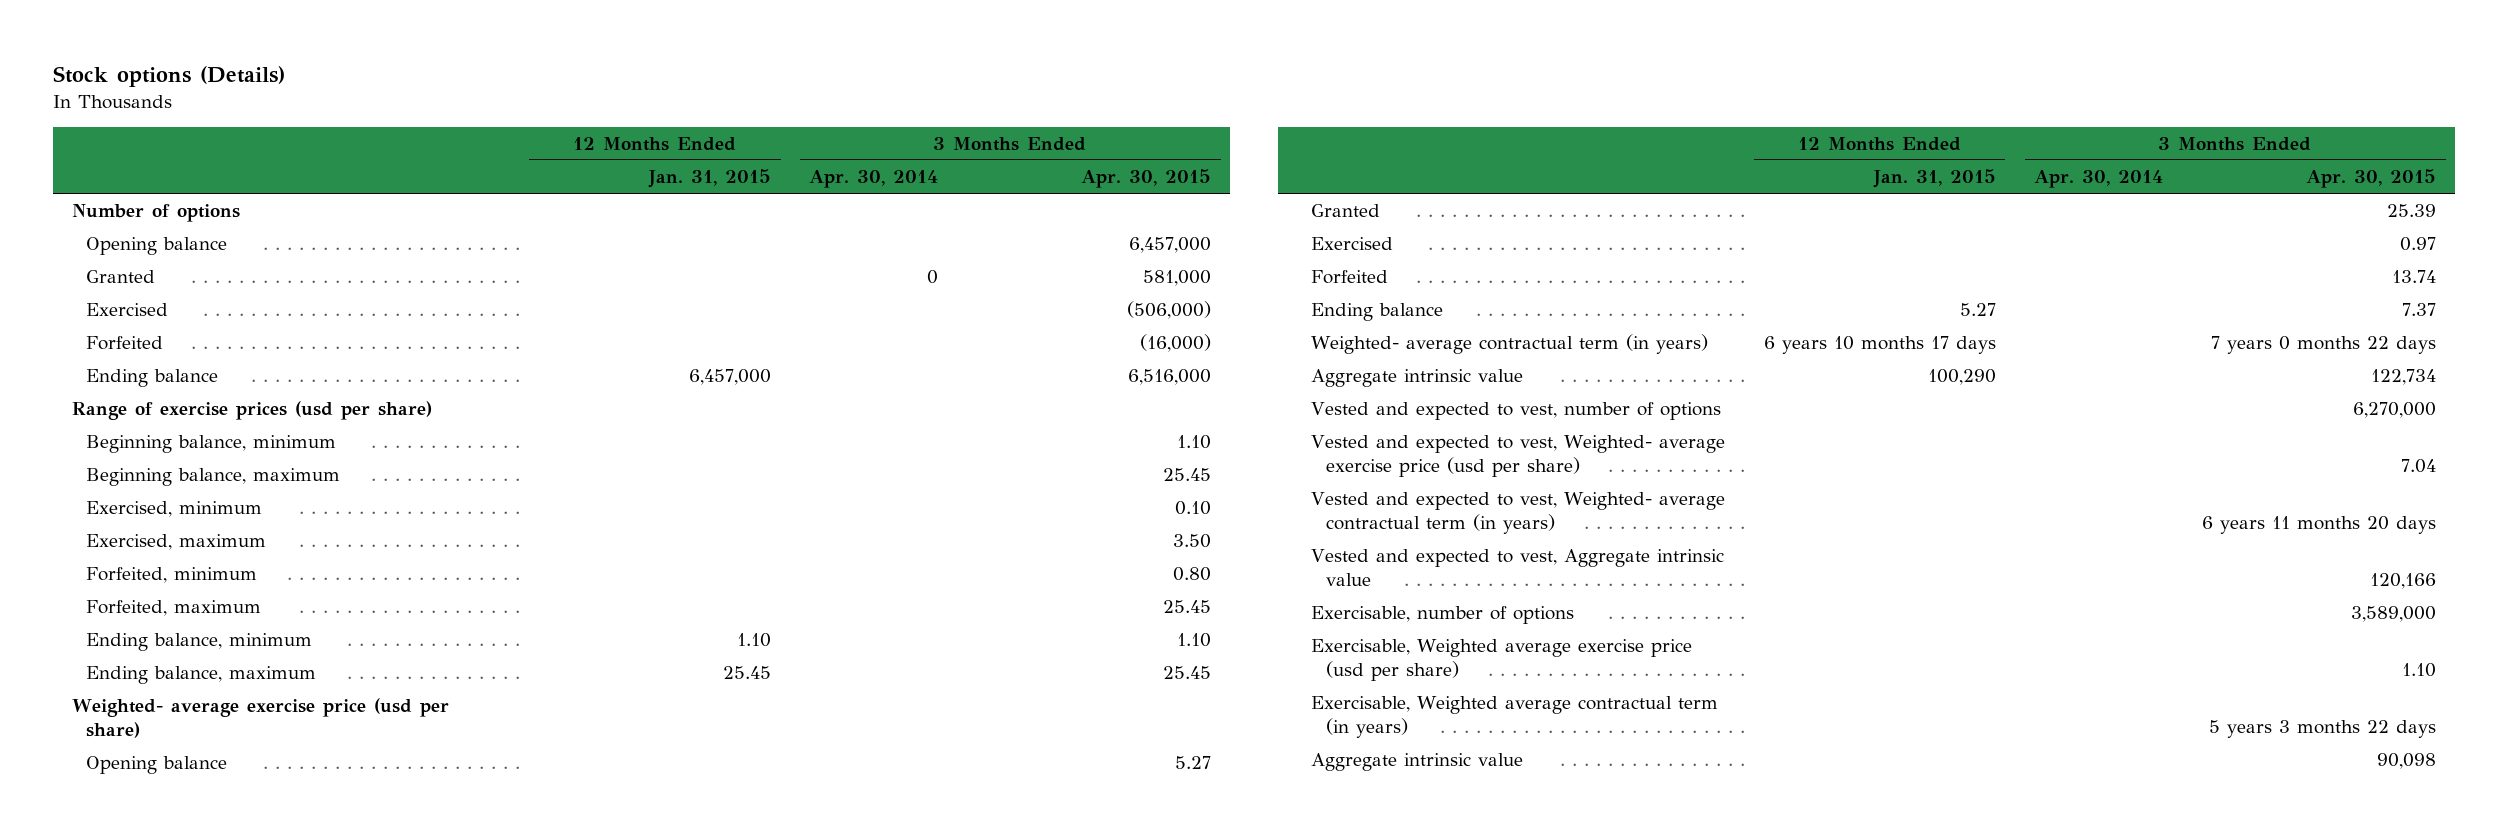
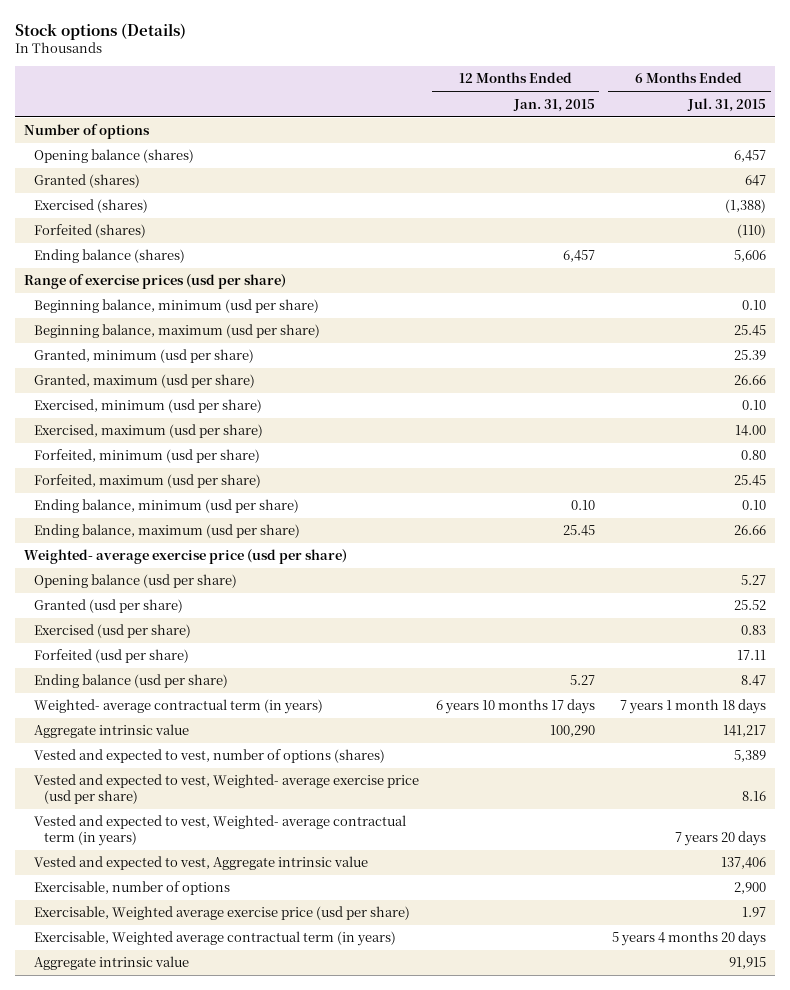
- | 12 Months Ended Jan. 31, 2015 | 3 Months Ended Apr. 30, 2014 | 3 Months Ended Apr. 30, 2015
+ | 12 Months Ended Jan. 31, 2015 | 6 Months Ended Jul. 31, 2015
- Opening balance | | | 6,457,000
- Granted | | 0 | 581,000
- Exercised | | | (506,000)
- Forfeited | | | (16,000)
- Ending balance | 6,457,000 | | 6,516,000
+ Opening balance (shares) | | 6,457
+ Granted (shares) | | 647
+ Exercised (shares) | | (1,388)
+ Forfeited (shares) | | (110)
+ Ending balance (shares) | 6,457 | 5,606
- Beginning balance, minimum | | | 1.10
- Beginning balance, maximum | | | 25.45
- Exercised, minimum | | | 0.10
- Exercised, maximum | | | 3.50
- Forfeited, minimum | | | 0.80
- Forfeited, maximum | | | 25.45
- Ending balance, minimum | 1.10 | | 1.10
- Ending balance, maximum | 25.45 | | 25.45
+ Beginning balance, minimum (usd per share) | | 0.10
+ Beginning balance, maximum (usd per share) | | 25.45
+ Granted, minimum (usd per share) | | 25.39
+ Granted, maximum (usd per share) | | 26.66
+ Exercised, minimum (usd per share) | | 0.10
+ Exercised, maximum (usd per share) | | 14.00
+ Forfeited, minimum (usd per share) | | 0.80
+ Forfeited, maximum (usd per share) | | 25.45
+ Ending balance, minimum (usd per share) | 0.10 | 0.10
+ Ending balance, maximum (usd per share) | 25.45 | 26.66
- Opening balance | | | 5.27
- Granted | | | 25.39
- Exercised | | | 0.97
- Forfeited | | | 13.74
- Ending balance | 5.27 | | 7.37
+ Opening balance (usd per share) | | 5.27
+ Granted (usd per share) | | 25.52
+ Exercised (usd per share) | | 0.83
+ Forfeited (usd per share) | | 17.11
+ Ending balance (usd per share) | 5.27 | 8.47
- Vested and expected to vest, number of options | | | 6,270,000
+ Vested and expected to vest, number of options (shares) | | 5,389

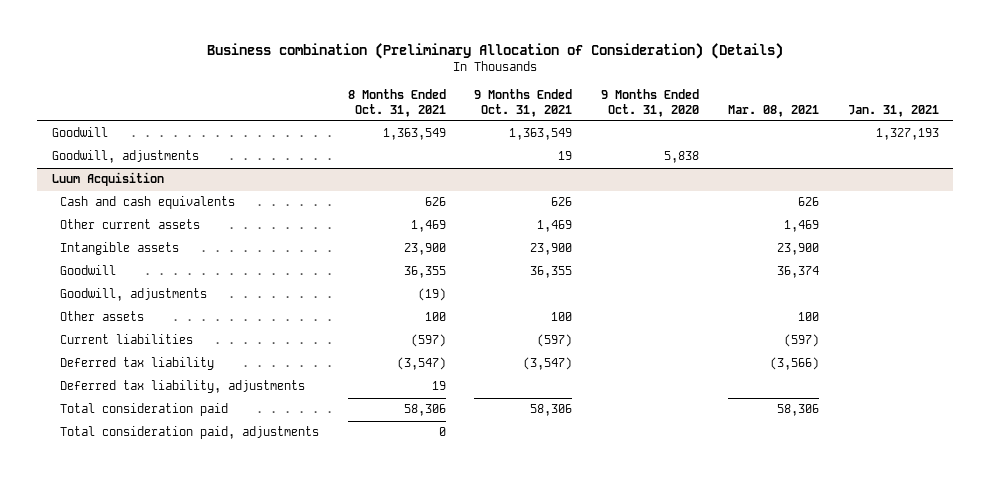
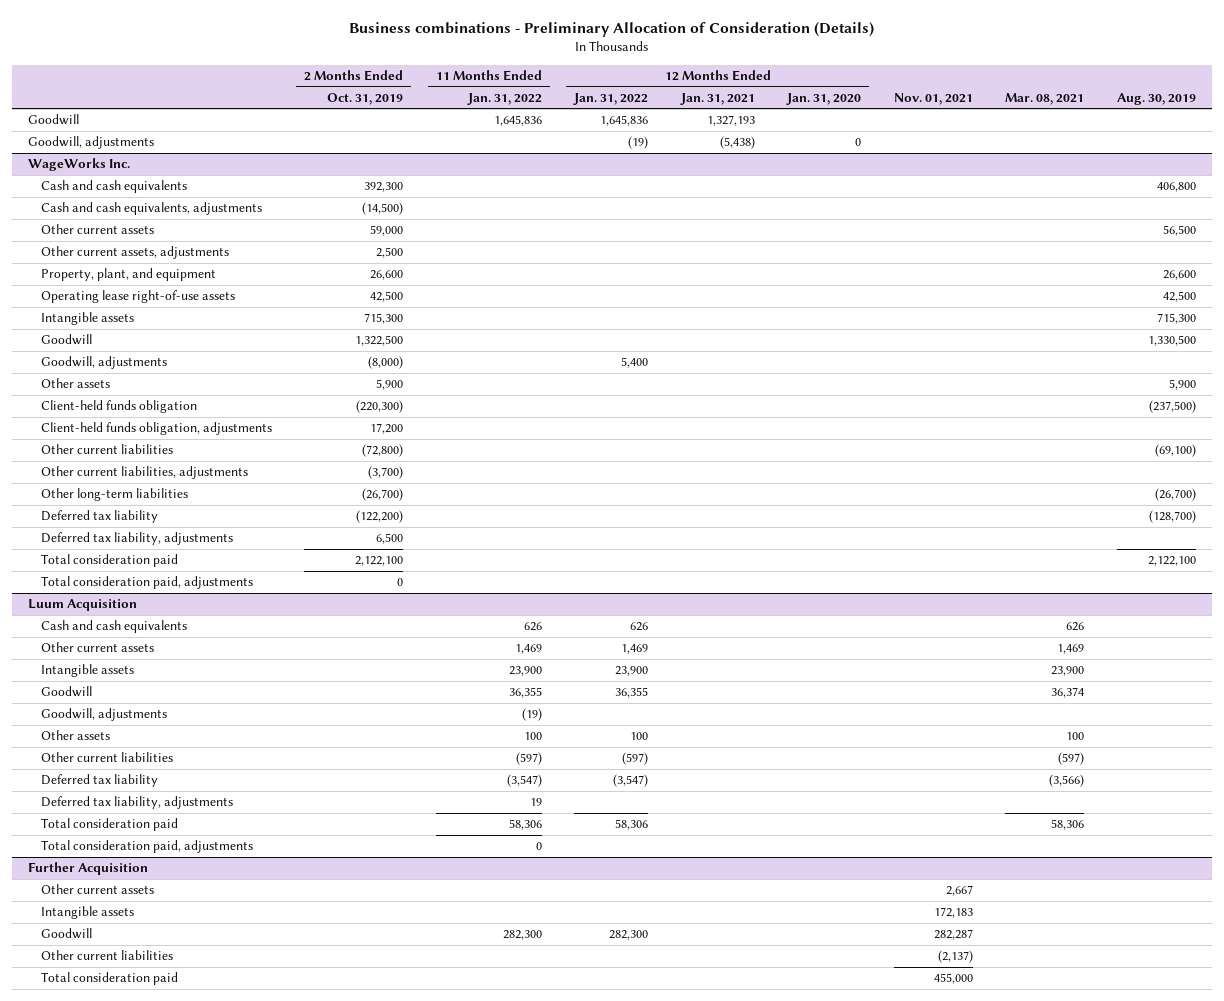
- Business combination (Preliminary Allocation of Consideration) (Details)
+ Business combinations - Preliminary Allocation of Consideration (Details)
- | 8 Months Ended Oct. 31, 2021 | 9 Months Ended Oct. 31, 2021 | 9 Months Ended Oct. 31, 2020 | Mar. 08, 2021 | Jan. 31, 2021
+ | 2 Months Ended Oct. 31, 2019 | 11 Months Ended Jan. 31, 2022 | 12 Months Ended Jan. 31, 2022 | 12 Months Ended Jan. 31, 2021 | 12 Months Ended Jan. 31, 2020 | Nov. 01, 2021 | Mar. 08, 2021 | Aug. 30, 2019
+ WageWorks Inc.
+ Cash and cash equivalents | 392,300 | | | | | | | 406,800
+ Cash and cash equivalents, adjustments | (14,500) | | | | | | |
+ Other current assets | 59,000 | | | | | | | 56,500
+ Other current assets, adjustments | 2,500 | | | | | | |
+ Property, plant, and equipment | 26,600 | | | | | | | 26,600
+ Operating lease right-of-use assets | 42,500 | | | | | | | 42,500
+ Intangible assets | 715,300 | | | | | | | 715,300
+ Goodwill | 1,322,500 | | | | | | | 1,330,500
+ Goodwill, adjustments | (8,000) | | 5,400 | | | | |
+ Other assets | 5,900 | | | | | | | 5,900
+ Client-held funds obligation | (220,300) | | | | | | | (237,500)
+ Client-held funds obligation, adjustments | 17,200 | | | | | | |
+ Other current liabilities | (72,800) | | | | | | | (69,100)
+ Other current liabilities, adjustments | (3,700) | | | | | | |
+ Other long-term liabilities | (26,700) | | | | | | | (26,700)
+ Deferred tax liability | (122,200) | | | | | | | (128,700)
+ Deferred tax liability, adjustments | 6,500 | | | | | | |
+ Total consideration paid | 2,122,100 | | | | | | | 2,122,100
+ Total consideration paid, adjustments | 0 | | | | | | |
@ Luum Acquisition
- Current liabilities | (597) | (597) | | (597) |
+ Other current liabilities | | (597) | (597) | | | | (597) |
+ Further Acquisition
+ Other current assets | | | | | | 2,667 | |
+ Intangible assets | | | | | | 172,183 | |
+ Goodwill | | 282,300 | 282,300 | | | 282,287 | |
+ Other current liabilities | | | | | | (2,137) | |
+ Total consideration paid | | | | | | 455,000 | |

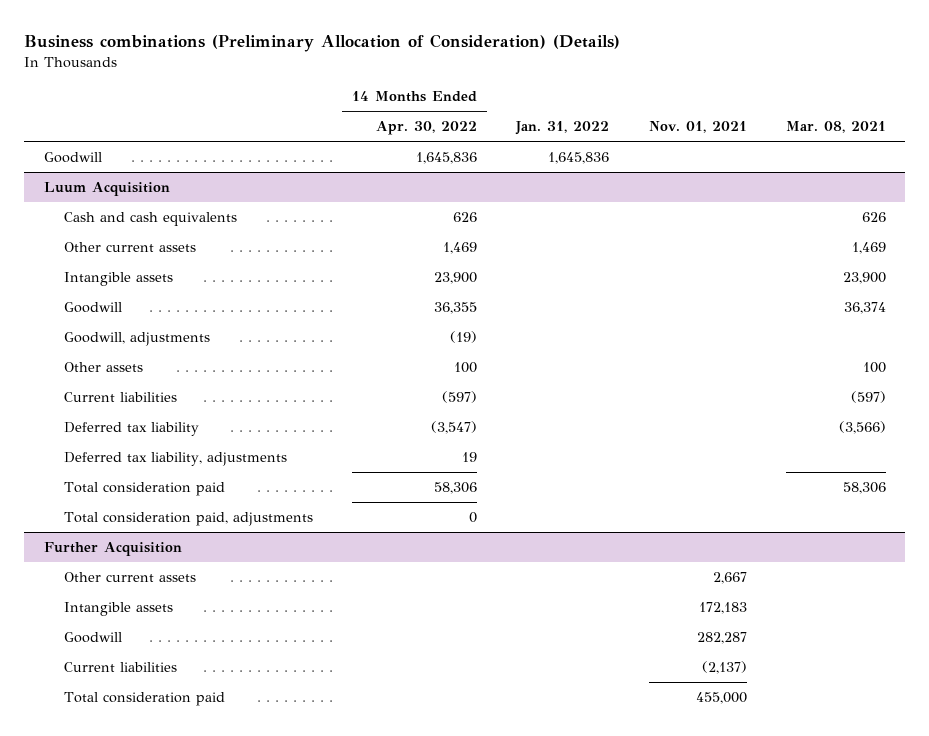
- Business combinations - Preliminary Allocation of Consideration (Details)
+ Business combinations (Preliminary Allocation of Consideration) (Details)
- | 2 Months Ended Oct. 31, 2019 | 11 Months Ended Jan. 31, 2022 | 12 Months Ended Jan. 31, 2022 | 12 Months Ended Jan. 31, 2021 | 12 Months Ended Jan. 31, 2020 | Nov. 01, 2021 | Mar. 08, 2021 | Aug. 30, 2019
+ | 14 Months Ended Apr. 30, 2022 | Jan. 31, 2022 | Nov. 01, 2021 | Mar. 08, 2021
- Goodwill, adjustments | | | (19) | (5,438) | 0 | | |
- WageWorks Inc.
- Cash and cash equivalents | 392,300 | | | | | | | 406,800
- Cash and cash equivalents, adjustments | (14,500) | | | | | | |
- Other current assets | 59,000 | | | | | | | 56,500
- Other current assets, adjustments | 2,500 | | | | | | |
- Property, plant, and equipment | 26,600 | | | | | | | 26,600
- Operating lease right-of-use assets | 42,500 | | | | | | | 42,500
- Intangible assets | 715,300 | | | | | | | 715,300
- Goodwill | 1,322,500 | | | | | | | 1,330,500
- Goodwill, adjustments | (8,000) | | 5,400 | | | | |
- Other assets | 5,900 | | | | | | | 5,900
- Client-held funds obligation | (220,300) | | | | | | | (237,500)
- Client-held funds obligation, adjustments | 17,200 | | | | | | |
- Other current liabilities | (72,800) | | | | | | | (69,100)
- Other current liabilities, adjustments | (3,700) | | | | | | |
- Other long-term liabilities | (26,700) | | | | | | | (26,700)
- Deferred tax liability | (122,200) | | | | | | | (128,700)
- Deferred tax liability, adjustments | 6,500 | | | | | | |
- Total consideration paid | 2,122,100 | | | | | | | 2,122,100
- Total consideration paid, adjustments | 0 | | | | | | |
@ Luum Acquisition
- Other current liabilities | | (597) | (597) | | | | (597) |
+ Current liabilities | (597) | | | (597)
@ Further Acquisition
- Other current liabilities | | | | | | (2,137) | |
+ Current liabilities | | | (2,137) |

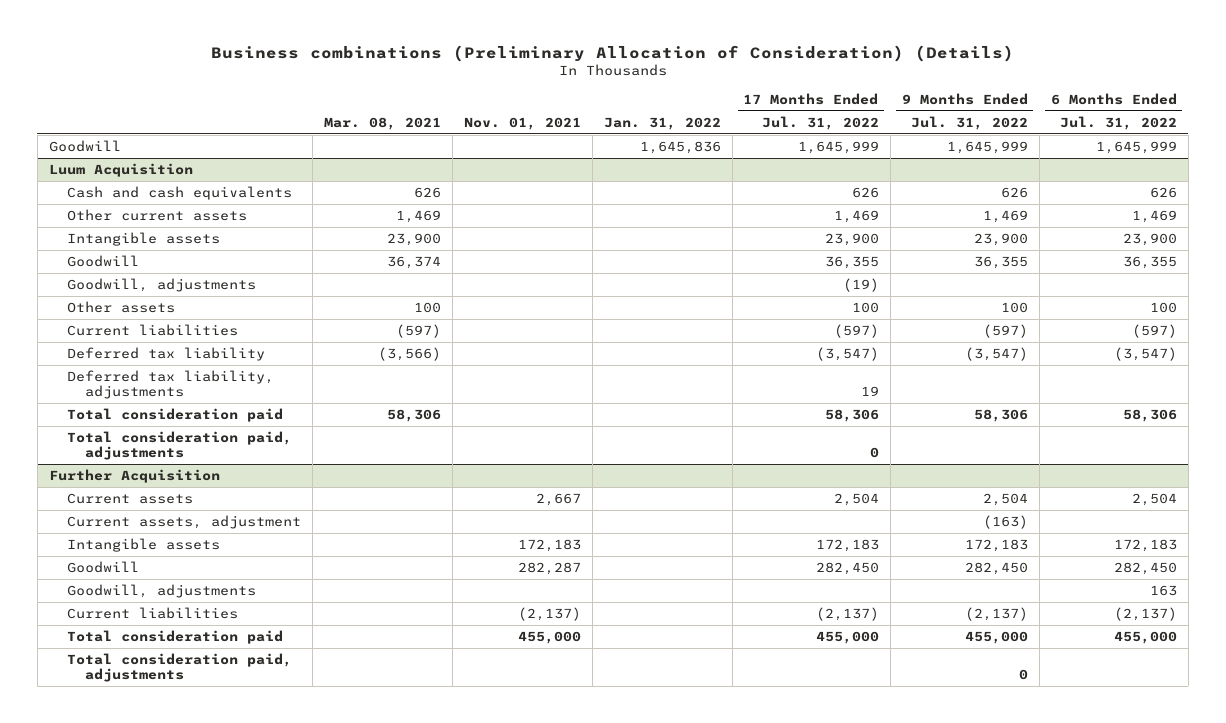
- | 14 Months Ended Apr. 30, 2022 | Jan. 31, 2022 | Nov. 01, 2021 | Mar. 08, 2021
+ | Mar. 08, 2021 | Nov. 01, 2021 | Jan. 31, 2022 | 17 Months Ended Jul. 31, 2022 | 9 Months Ended Jul. 31, 2022 | 6 Months Ended Jul. 31, 2022
@ Further Acquisition
- Other current assets | | | 2,667 |
+ Current assets | | 2,667 | | 2,504 | 2,504 | 2,504
+ Current assets, adjustment | | | | | (163) |
+ Goodwill, adjustments | | | | | | 163
+ Total consideration paid, adjustments | | | | | 0 |

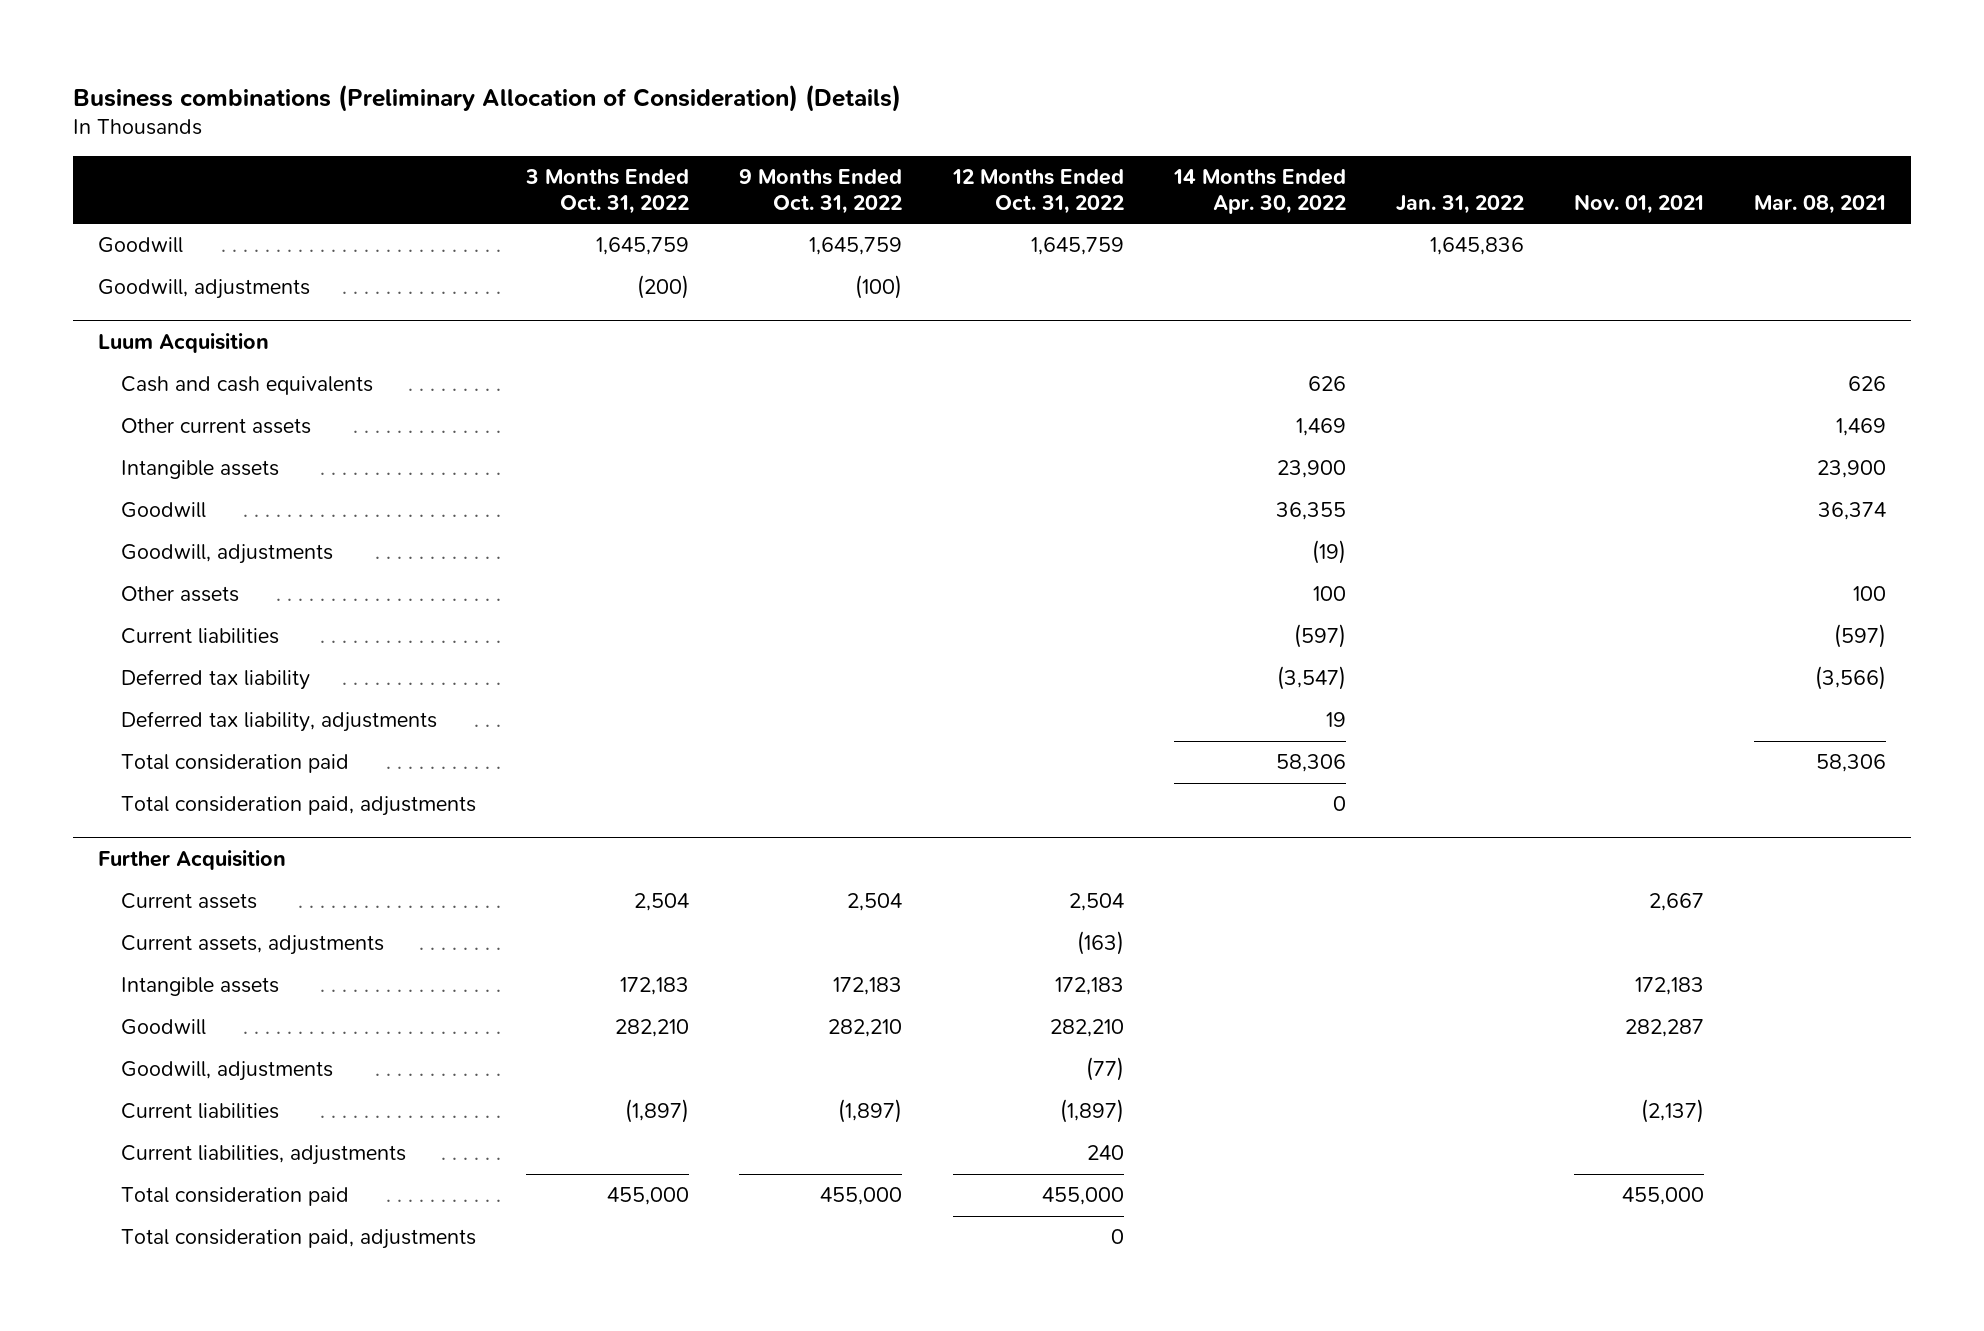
- | Mar. 08, 2021 | Nov. 01, 2021 | Jan. 31, 2022 | 17 Months Ended Jul. 31, 2022 | 9 Months Ended Jul. 31, 2022 | 6 Months Ended Jul. 31, 2022
+ | 3 Months Ended Oct. 31, 2022 | 9 Months Ended Oct. 31, 2022 | 12 Months Ended Oct. 31, 2022 | 14 Months Ended Apr. 30, 2022 | Jan. 31, 2022 | Nov. 01, 2021 | Mar. 08, 2021
+ Goodwill, adjustments | (200) | (100) | | | | |
@ Further Acquisition
- Current assets, adjustment | | | | | (163) |
+ Current assets, adjustments | | | (163) | | | |
+ Current liabilities, adjustments | | | 240 | | | |

